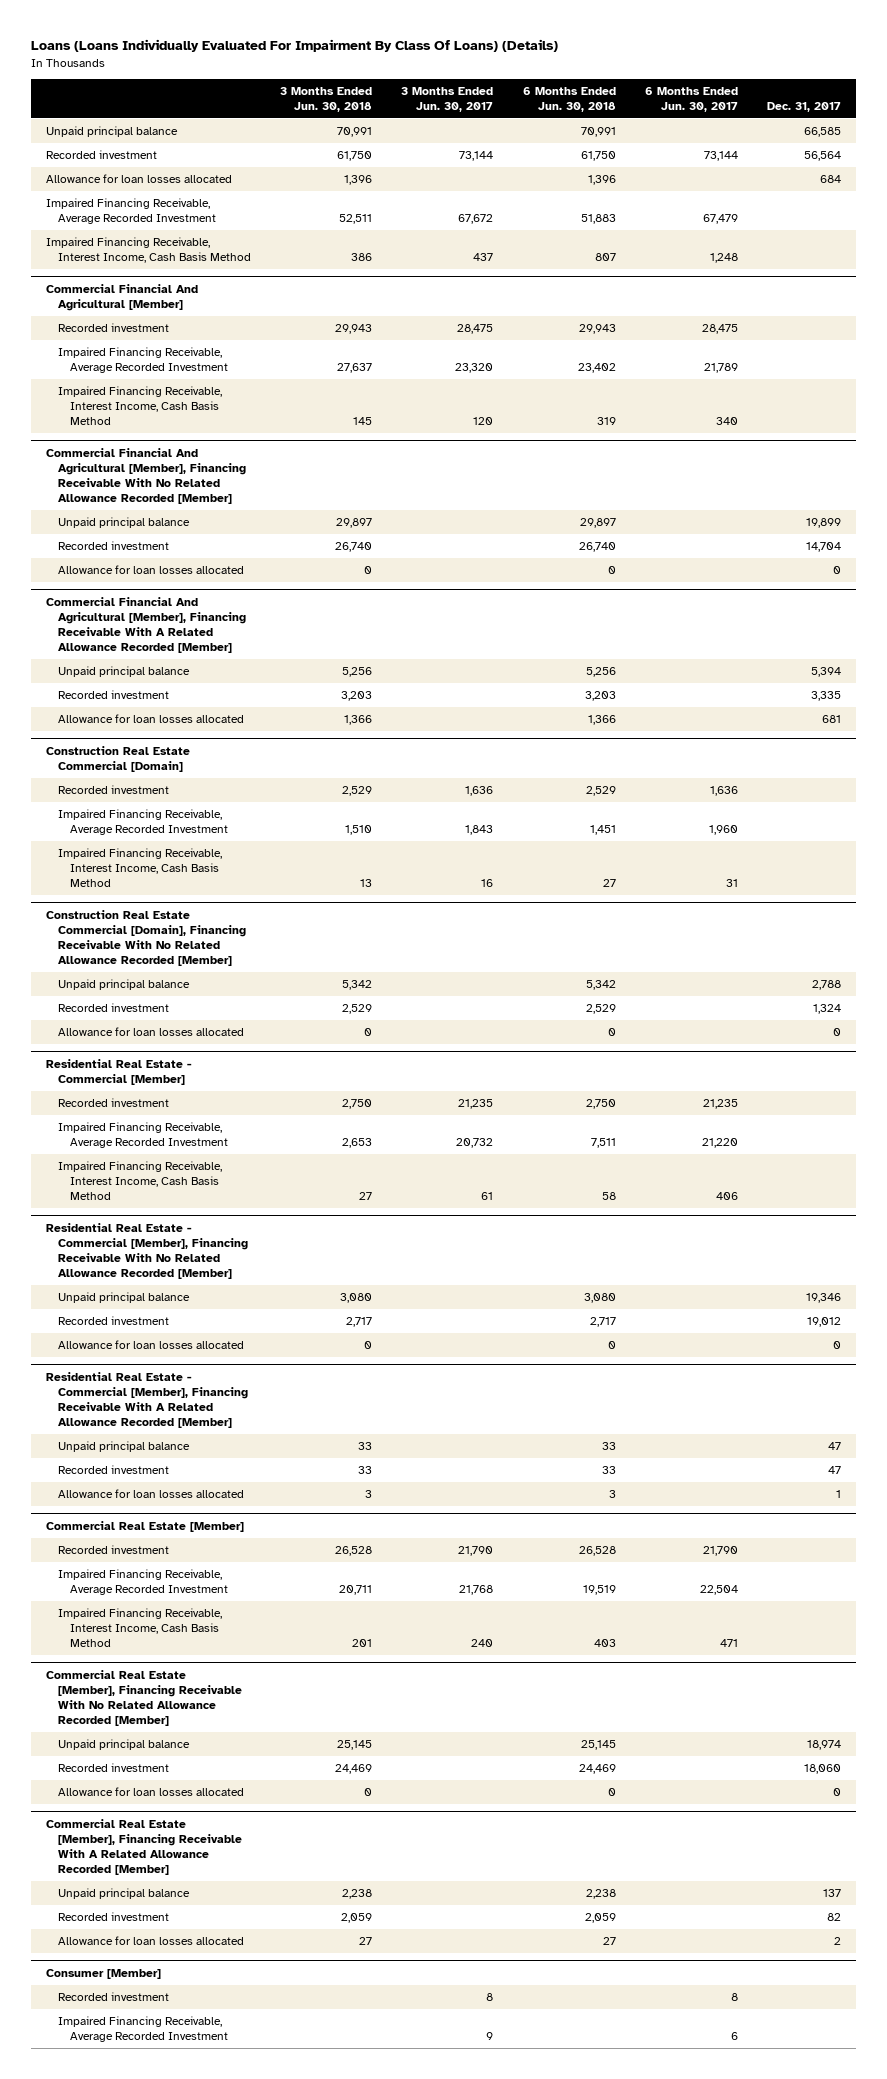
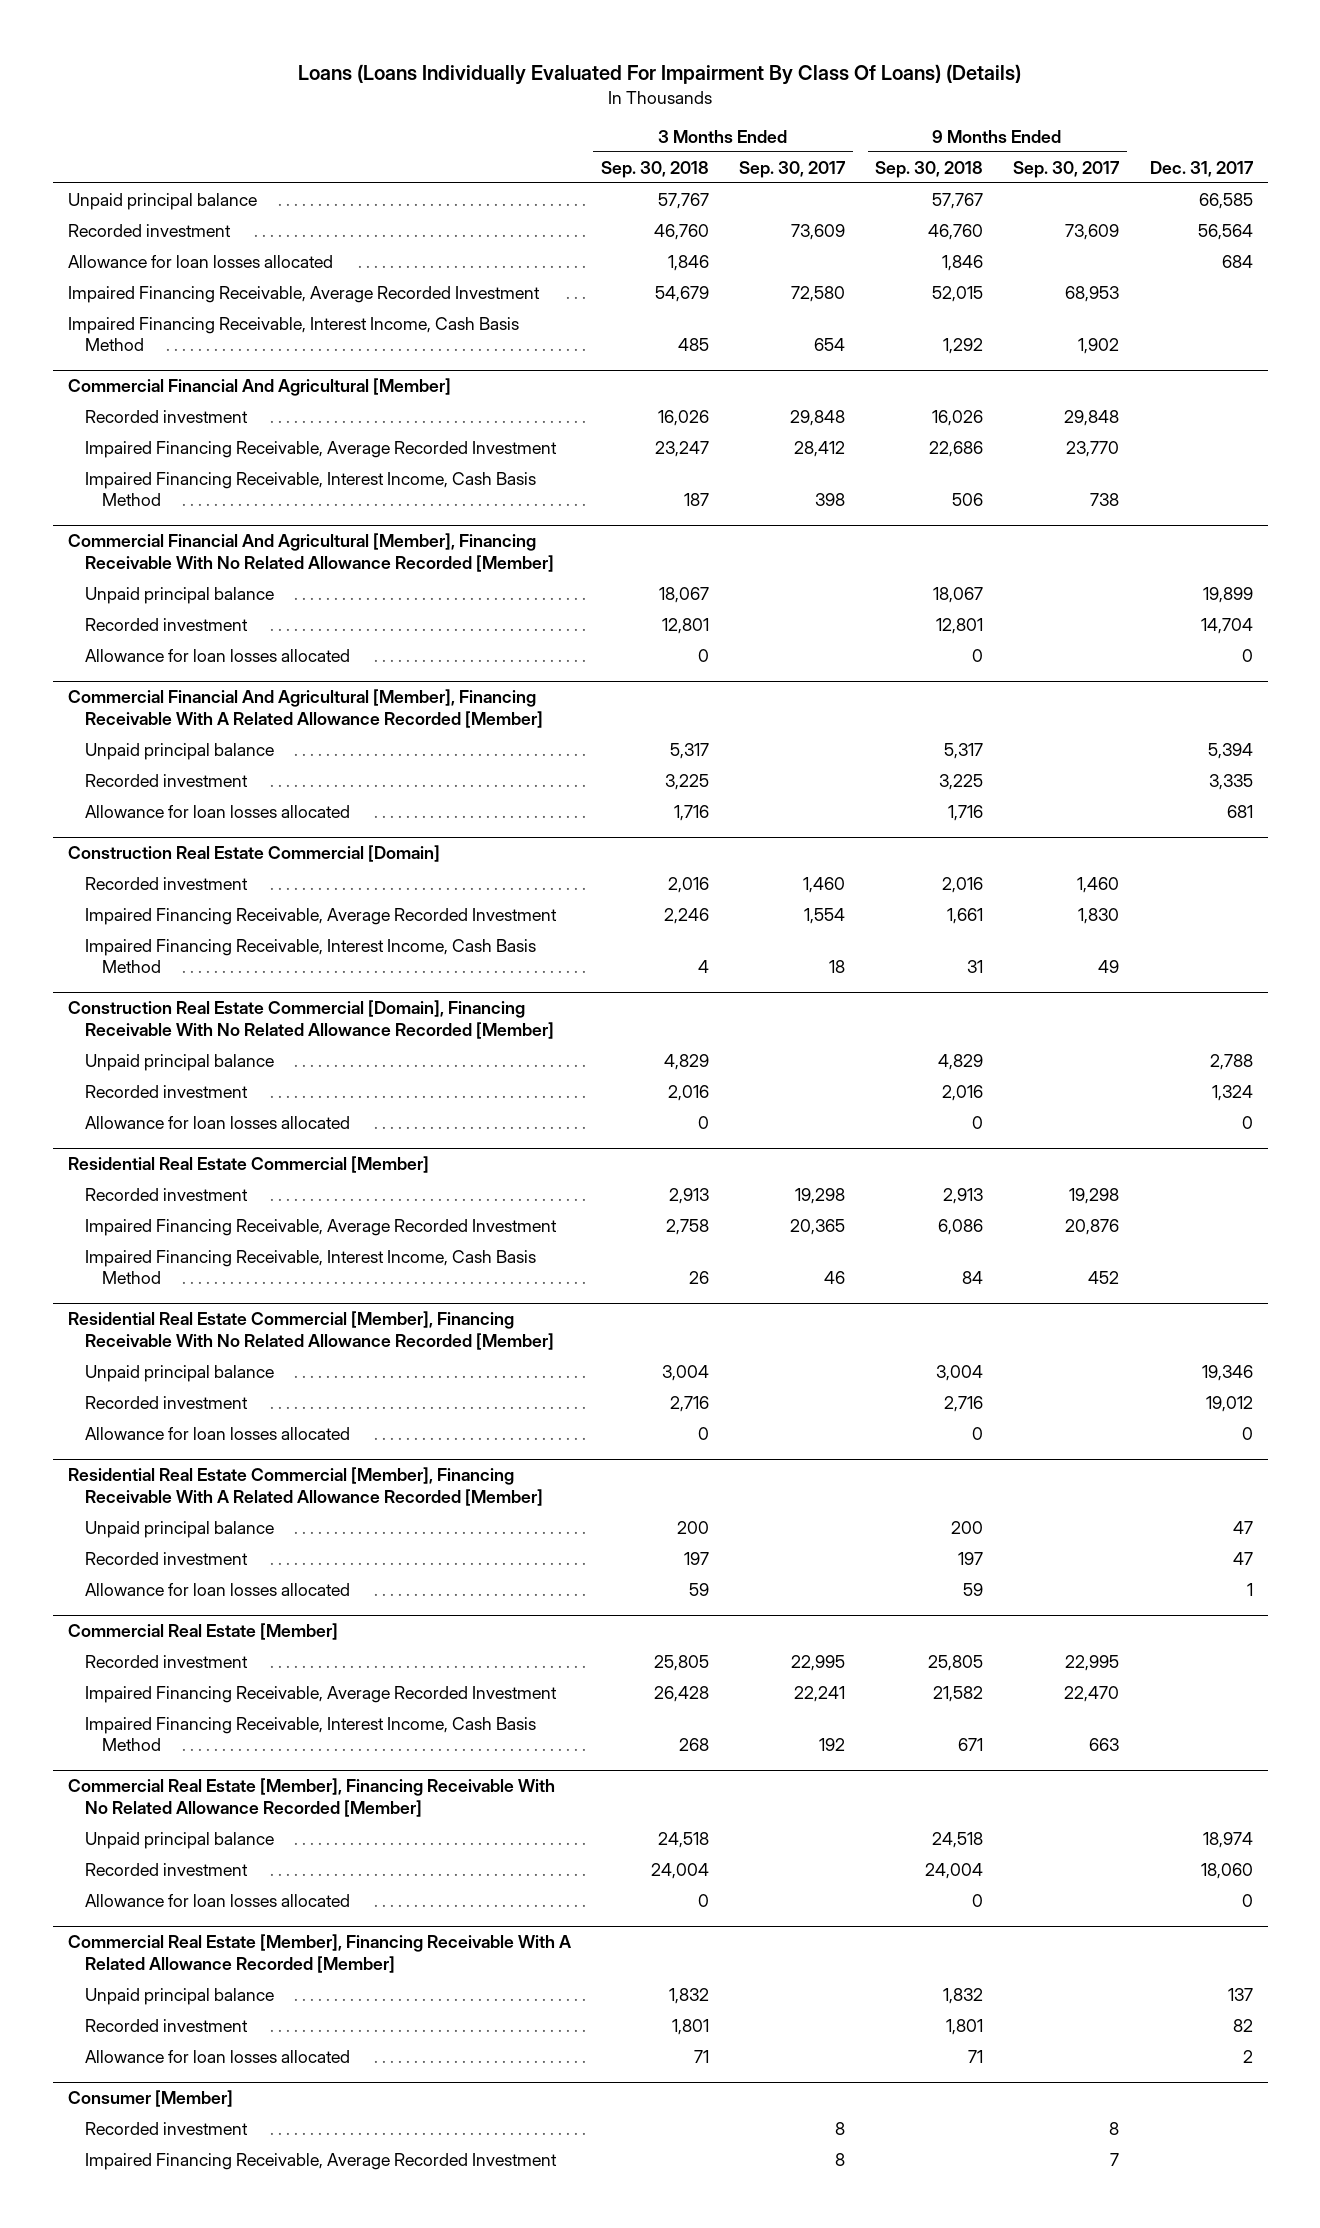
- | 3 Months Ended Jun. 30, 2018 | 3 Months Ended Jun. 30, 2017 | 6 Months Ended Jun. 30, 2018 | 6 Months Ended Jun. 30, 2017 | Dec. 31, 2017
+ | 3 Months Ended Sep. 30, 2018 | 3 Months Ended Sep. 30, 2017 | 9 Months Ended Sep. 30, 2018 | 9 Months Ended Sep. 30, 2017 | Dec. 31, 2017
- Residential Real Estate - Commercial [Member]
+ Residential Real Estate Commercial [Member]
- Residential Real Estate - Commercial [Member], Financing Receivable With No Related Allowance Recorded [Member]
+ Residential Real Estate Commercial [Member], Financing Receivable With No Related Allowance Recorded [Member]
- Residential Real Estate - Commercial [Member], Financing Receivable With A Related Allowance Recorded [Member]
+ Residential Real Estate Commercial [Member], Financing Receivable With A Related Allowance Recorded [Member]

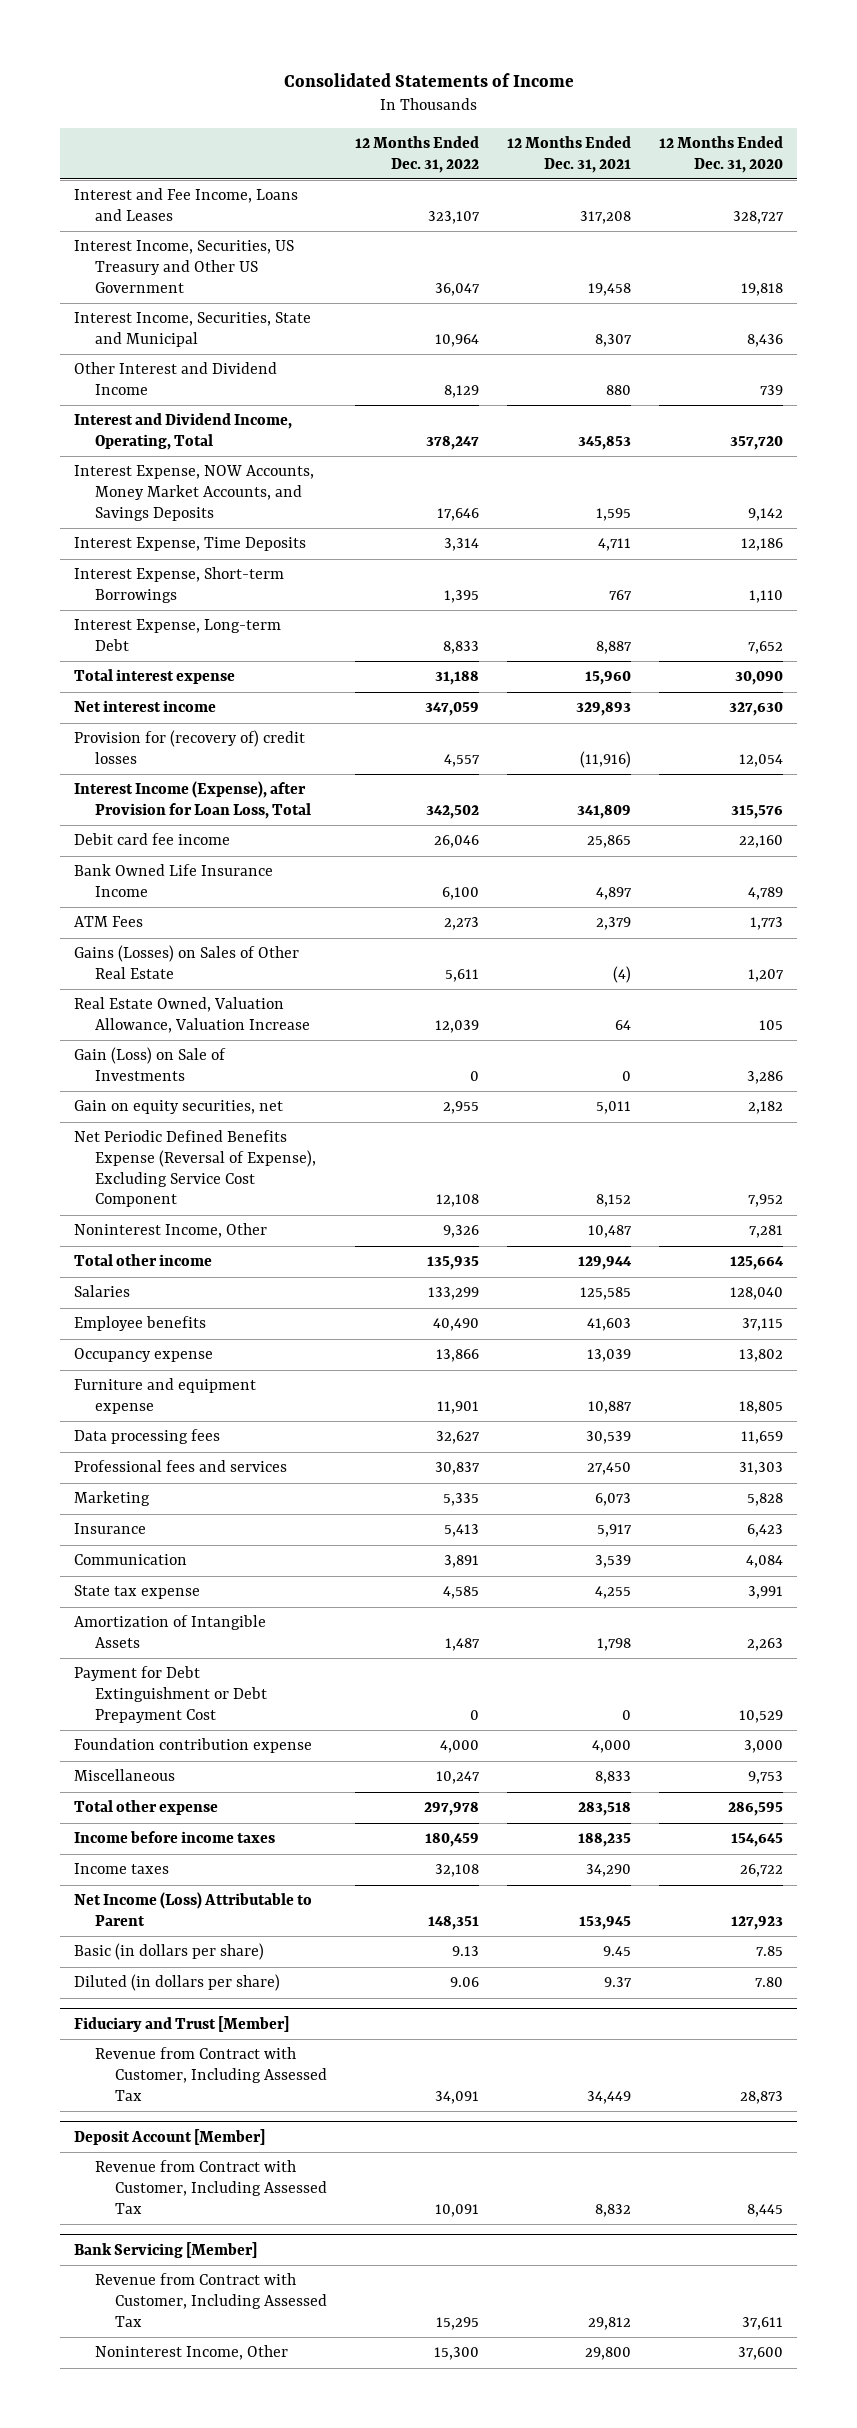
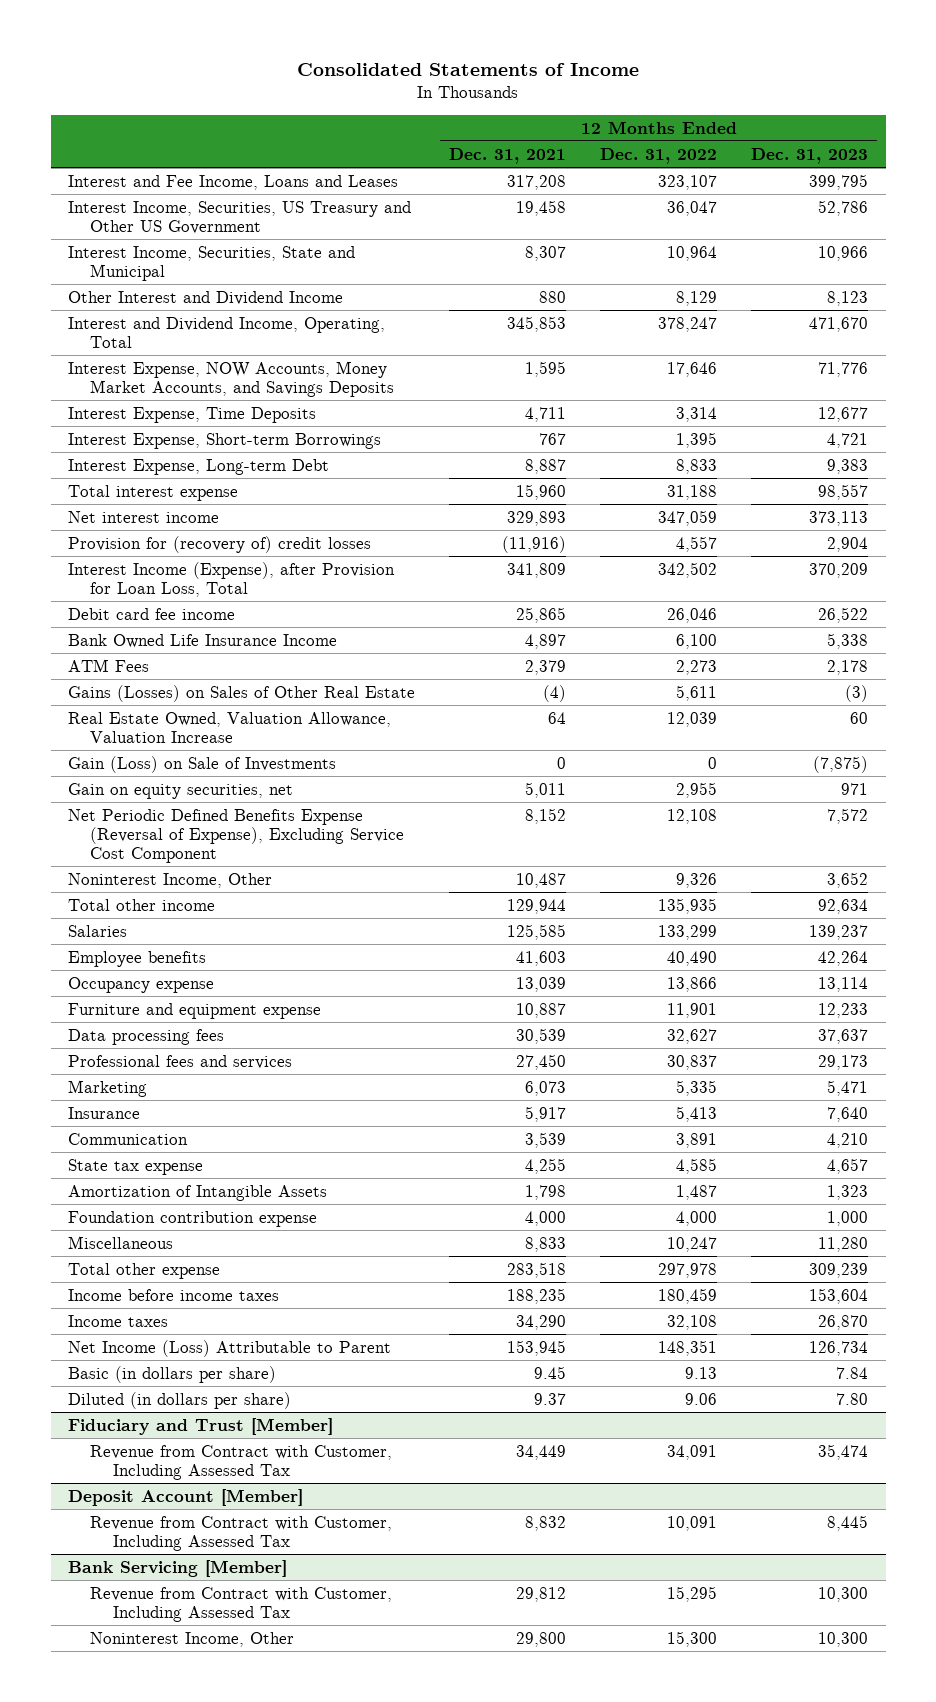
- | 12 Months Ended Dec. 31, 2022 | 12 Months Ended Dec. 31, 2021 | 12 Months Ended Dec. 31, 2020
+ | 12 Months Ended Dec. 31, 2021 | 12 Months Ended Dec. 31, 2022 | 12 Months Ended Dec. 31, 2023
- Payment for Debt Extinguishment or Debt Prepayment Cost | 0 | 0 | 10,529

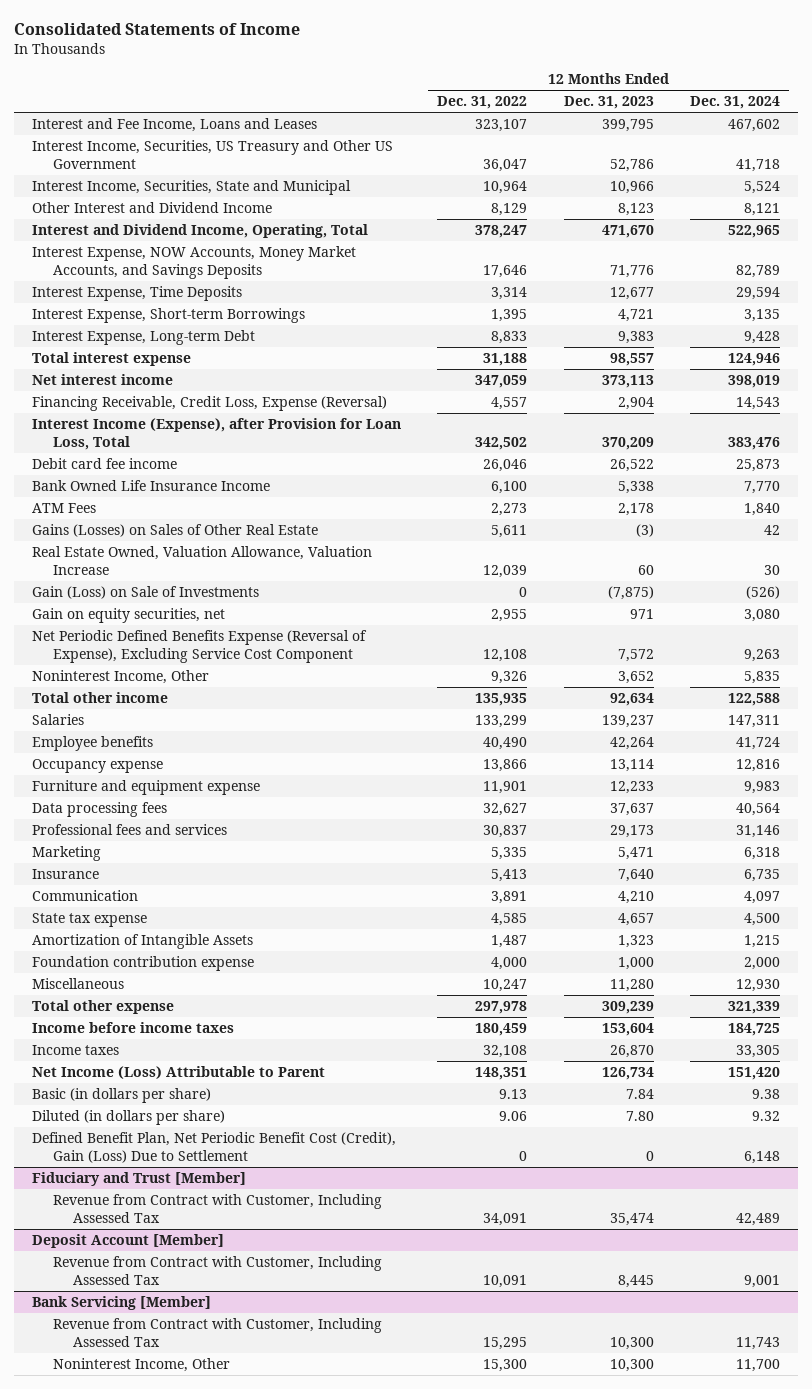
- | 12 Months Ended Dec. 31, 2021 | 12 Months Ended Dec. 31, 2022 | 12 Months Ended Dec. 31, 2023
+ | 12 Months Ended Dec. 31, 2022 | 12 Months Ended Dec. 31, 2023 | 12 Months Ended Dec. 31, 2024
- Provision for (recovery of) credit losses | (11,916) | 4,557 | 2,904
+ Financing Receivable, Credit Loss, Expense (Reversal) | 4,557 | 2,904 | 14,543
+ Defined Benefit Plan, Net Periodic Benefit Cost (Credit), Gain (Loss) Due to Settlement | 0 | 0 | 6,148

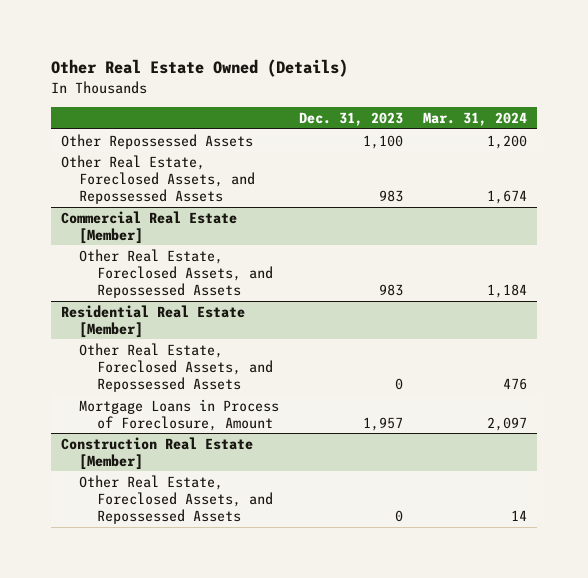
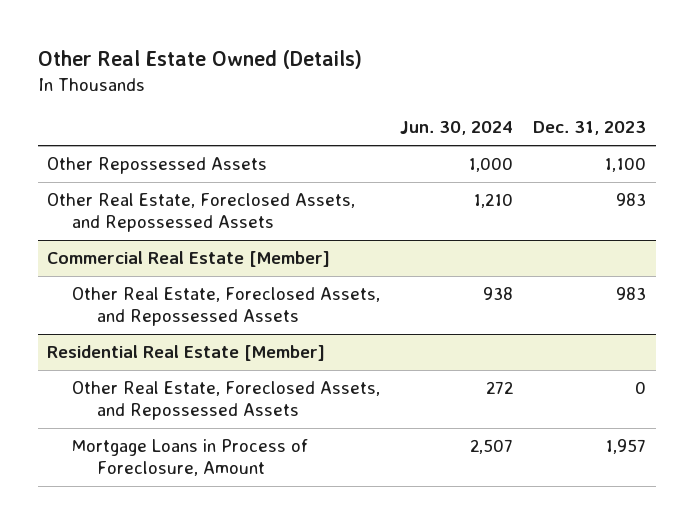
- | Dec. 31, 2023 | Mar. 31, 2024
+ | Jun. 30, 2024 | Dec. 31, 2023
- Construction Real Estate [Member]
- Other Real Estate, Foreclosed Assets, and Repossessed Assets | 0 | 14

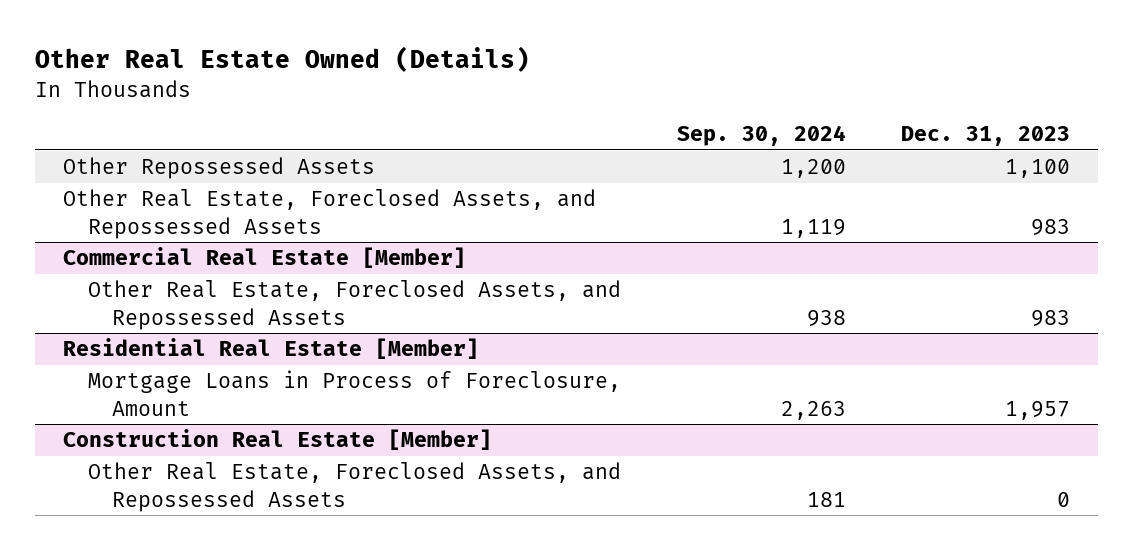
- | Jun. 30, 2024 | Dec. 31, 2023
+ | Sep. 30, 2024 | Dec. 31, 2023
@ Residential Real Estate [Member]
- Other Real Estate, Foreclosed Assets, and Repossessed Assets | 272 | 0
+ Construction Real Estate [Member]
+ Other Real Estate, Foreclosed Assets, and Repossessed Assets | 181 | 0

